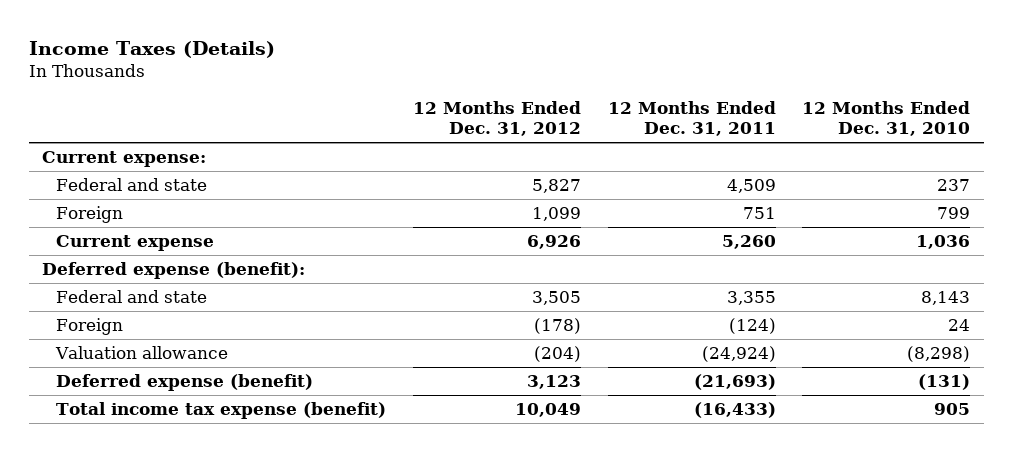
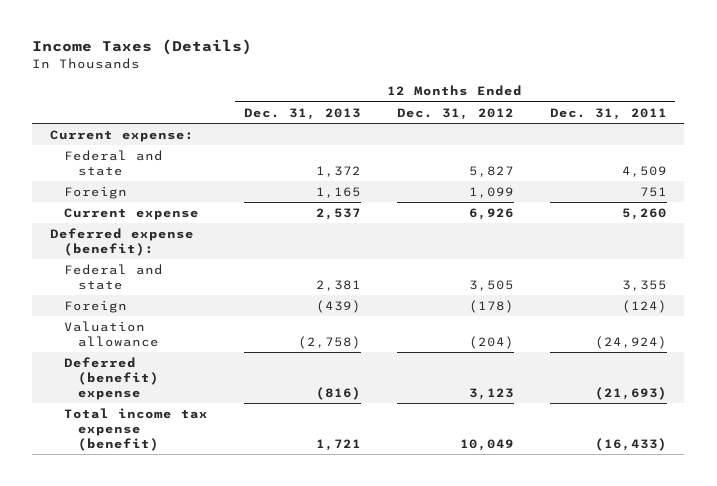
- | 12 Months Ended Dec. 31, 2012 | 12 Months Ended Dec. 31, 2011 | 12 Months Ended Dec. 31, 2010
+ | 12 Months Ended Dec. 31, 2013 | 12 Months Ended Dec. 31, 2012 | 12 Months Ended Dec. 31, 2011
- Deferred expense (benefit) | 3,123 | (21,693) | (131)
+ Deferred (benefit) expense | (816) | 3,123 | (21,693)

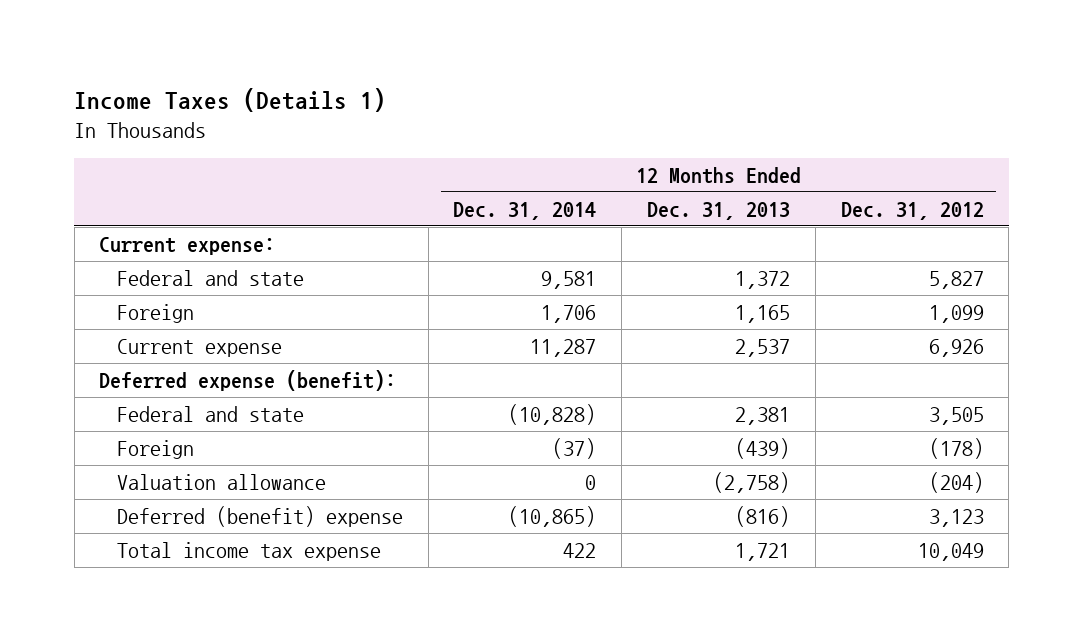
- Income Taxes (Details)
+ Income Taxes (Details 1)
- | 12 Months Ended Dec. 31, 2013 | 12 Months Ended Dec. 31, 2012 | 12 Months Ended Dec. 31, 2011
+ | 12 Months Ended Dec. 31, 2014 | 12 Months Ended Dec. 31, 2013 | 12 Months Ended Dec. 31, 2012
- Total income tax expense (benefit) | 1,721 | 10,049 | (16,433)
+ Total income tax expense | 422 | 1,721 | 10,049

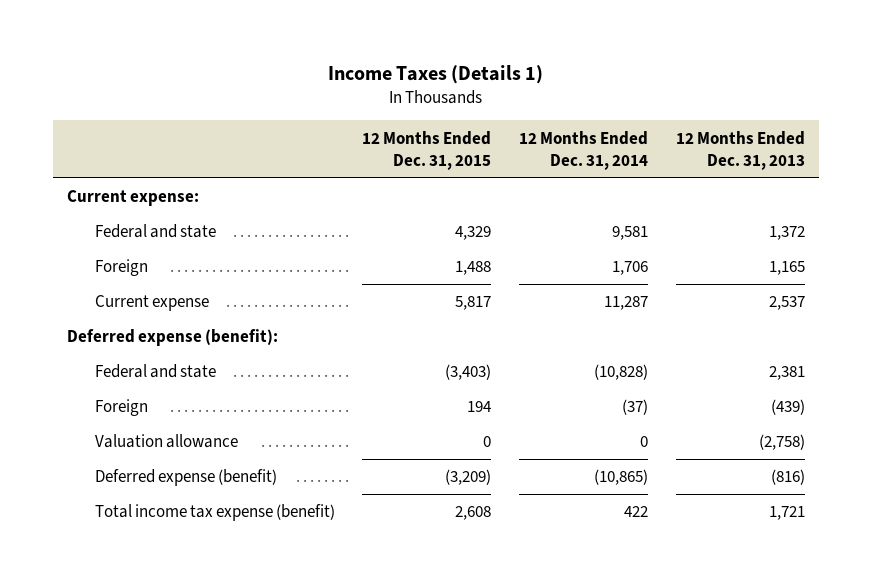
- | 12 Months Ended Dec. 31, 2014 | 12 Months Ended Dec. 31, 2013 | 12 Months Ended Dec. 31, 2012
+ | 12 Months Ended Dec. 31, 2015 | 12 Months Ended Dec. 31, 2014 | 12 Months Ended Dec. 31, 2013
- Deferred (benefit) expense | (10,865) | (816) | 3,123
- Total income tax expense | 422 | 1,721 | 10,049
+ Deferred expense (benefit) | (3,209) | (10,865) | (816)
+ Total income tax expense (benefit) | 2,608 | 422 | 1,721

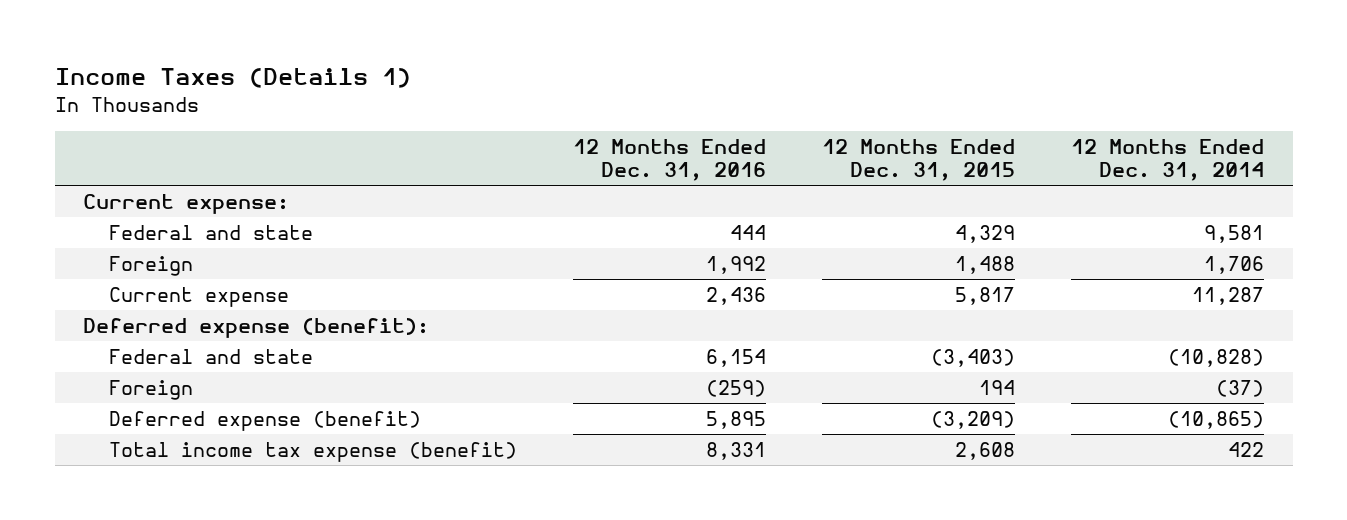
- | 12 Months Ended Dec. 31, 2015 | 12 Months Ended Dec. 31, 2014 | 12 Months Ended Dec. 31, 2013
+ | 12 Months Ended Dec. 31, 2016 | 12 Months Ended Dec. 31, 2015 | 12 Months Ended Dec. 31, 2014
- Valuation allowance | 0 | 0 | (2,758)

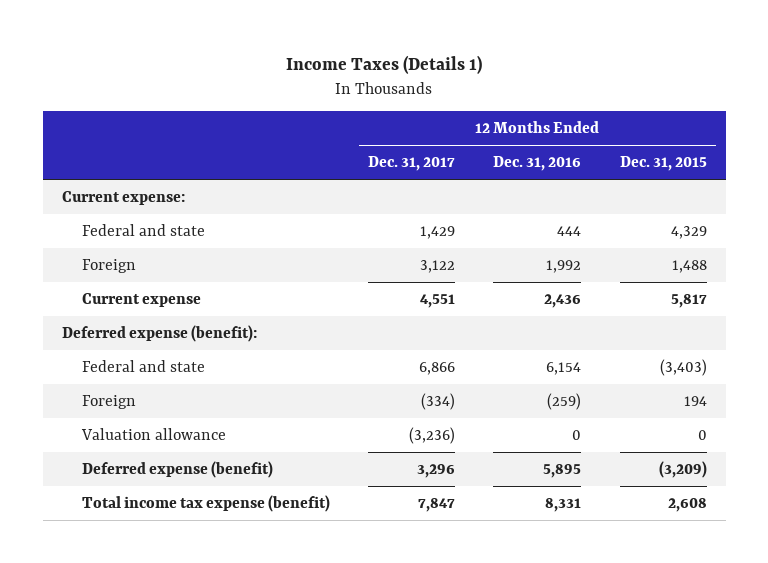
- | 12 Months Ended Dec. 31, 2016 | 12 Months Ended Dec. 31, 2015 | 12 Months Ended Dec. 31, 2014
+ | 12 Months Ended Dec. 31, 2017 | 12 Months Ended Dec. 31, 2016 | 12 Months Ended Dec. 31, 2015
+ Valuation allowance | (3,236) | 0 | 0

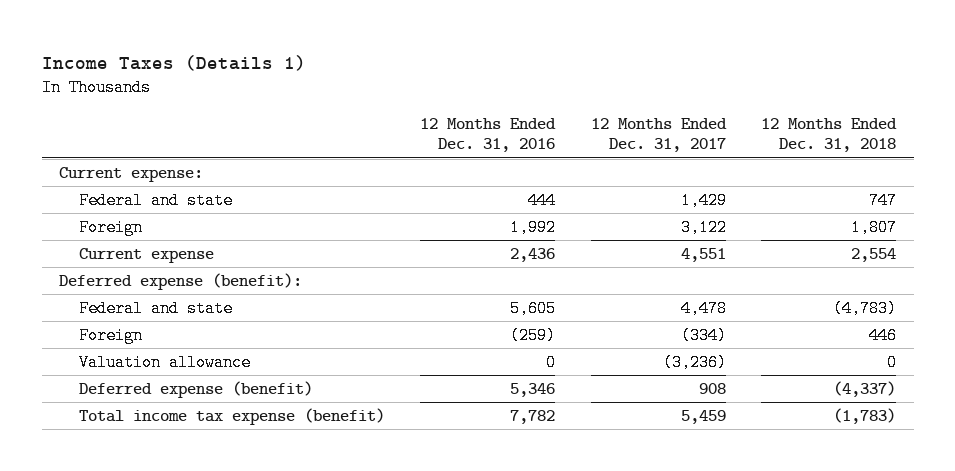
- | 12 Months Ended Dec. 31, 2017 | 12 Months Ended Dec. 31, 2016 | 12 Months Ended Dec. 31, 2015
+ | 12 Months Ended Dec. 31, 2016 | 12 Months Ended Dec. 31, 2017 | 12 Months Ended Dec. 31, 2018
- Federal and state | 6,866 | 6,154 | (3,403)
+ Federal and state | 5,605 | 4,478 | (4,783)
- Deferred expense (benefit) | 3,296 | 5,895 | (3,209)
- Total income tax expense (benefit) | 7,847 | 8,331 | 2,608
+ Deferred expense (benefit) | 5,346 | 908 | (4,337)
+ Total income tax expense (benefit) | 7,782 | 5,459 | (1,783)

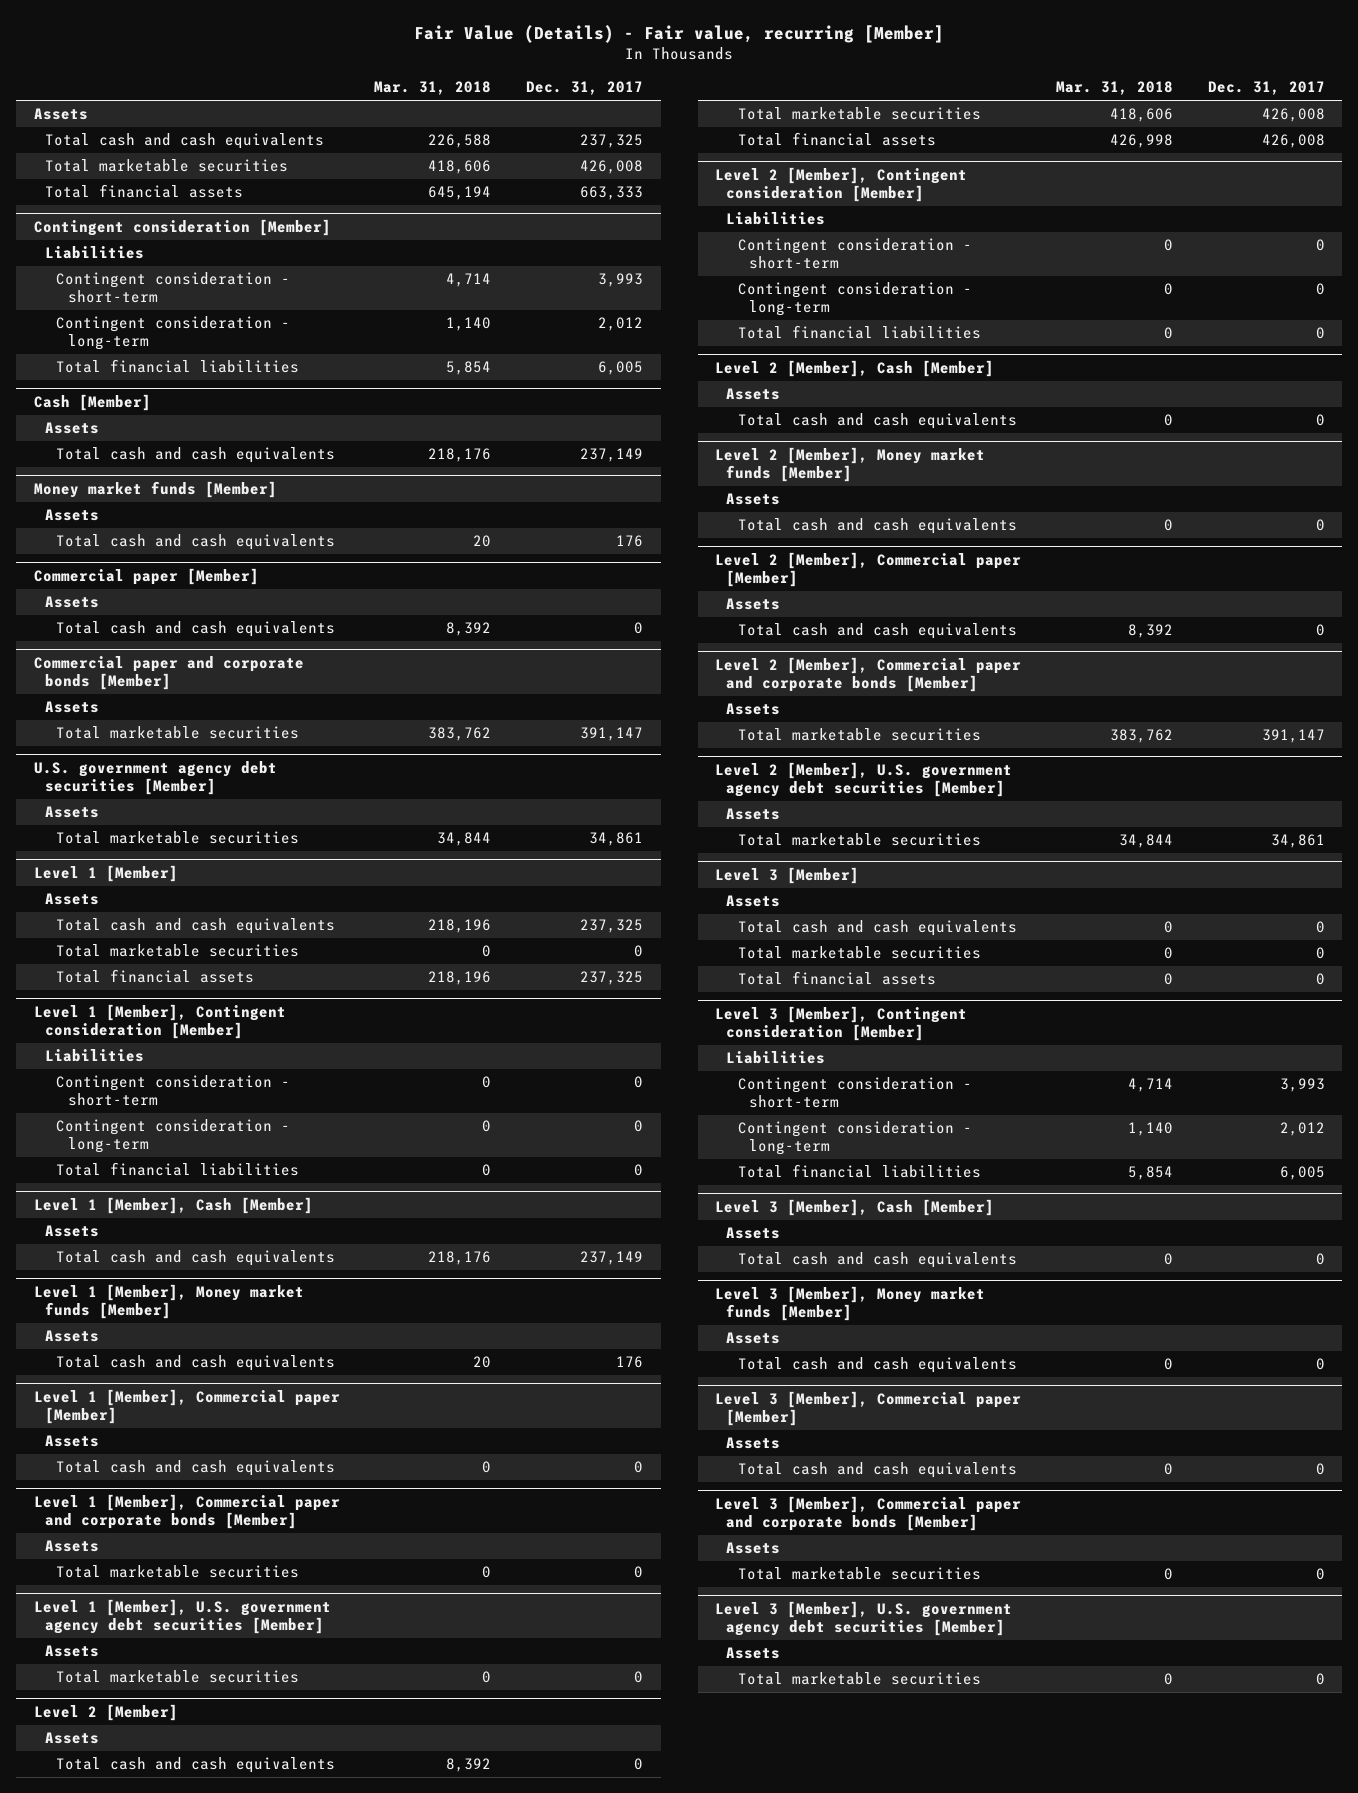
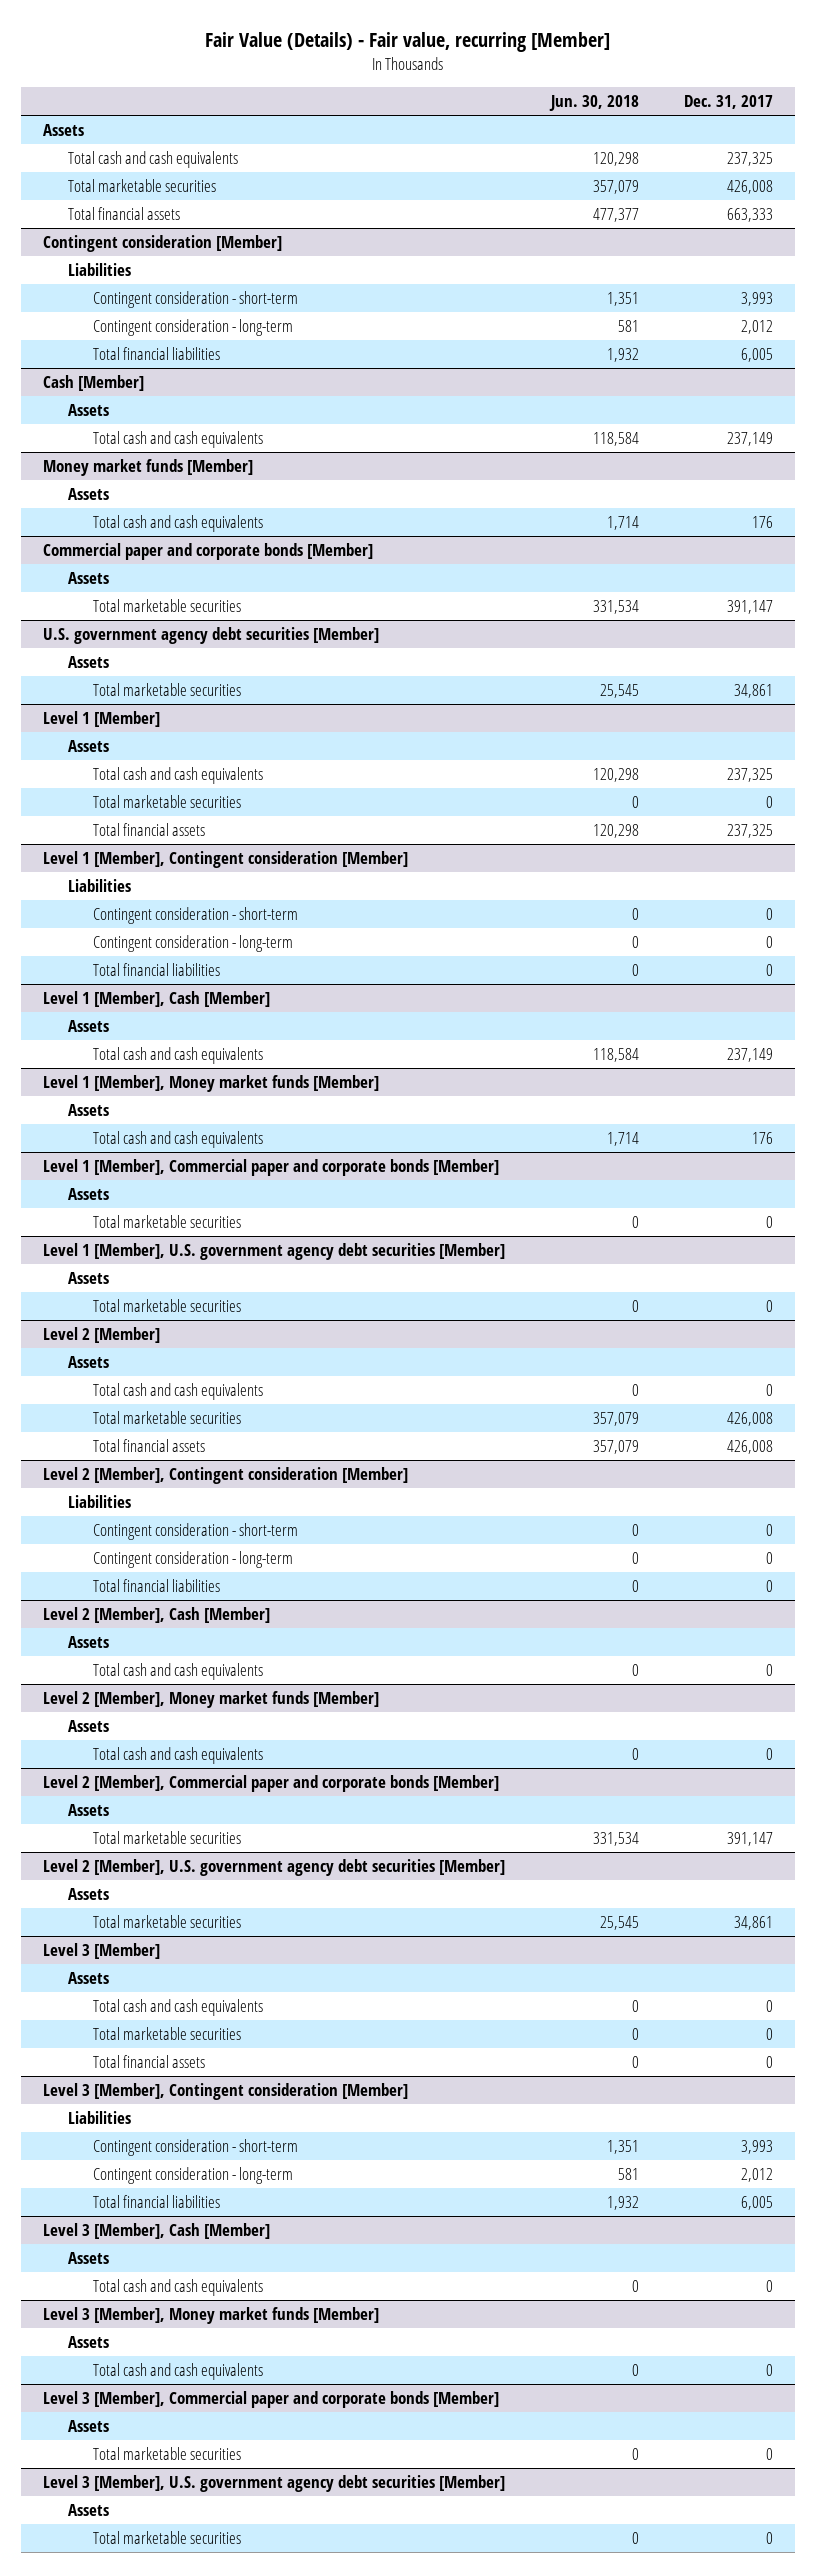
- | Mar. 31, 2018 | Dec. 31, 2017
+ | Jun. 30, 2018 | Dec. 31, 2017
- Commercial paper [Member]
- Assets
- Total cash and cash equivalents | 8,392 | 0
- Level 1 [Member], Commercial paper [Member]
- Assets
- Total cash and cash equivalents | 0 | 0
- Level 2 [Member], Commercial paper [Member]
- Assets
- Total cash and cash equivalents | 8,392 | 0
- Level 3 [Member], Commercial paper [Member]
- Assets
- Total cash and cash equivalents | 0 | 0

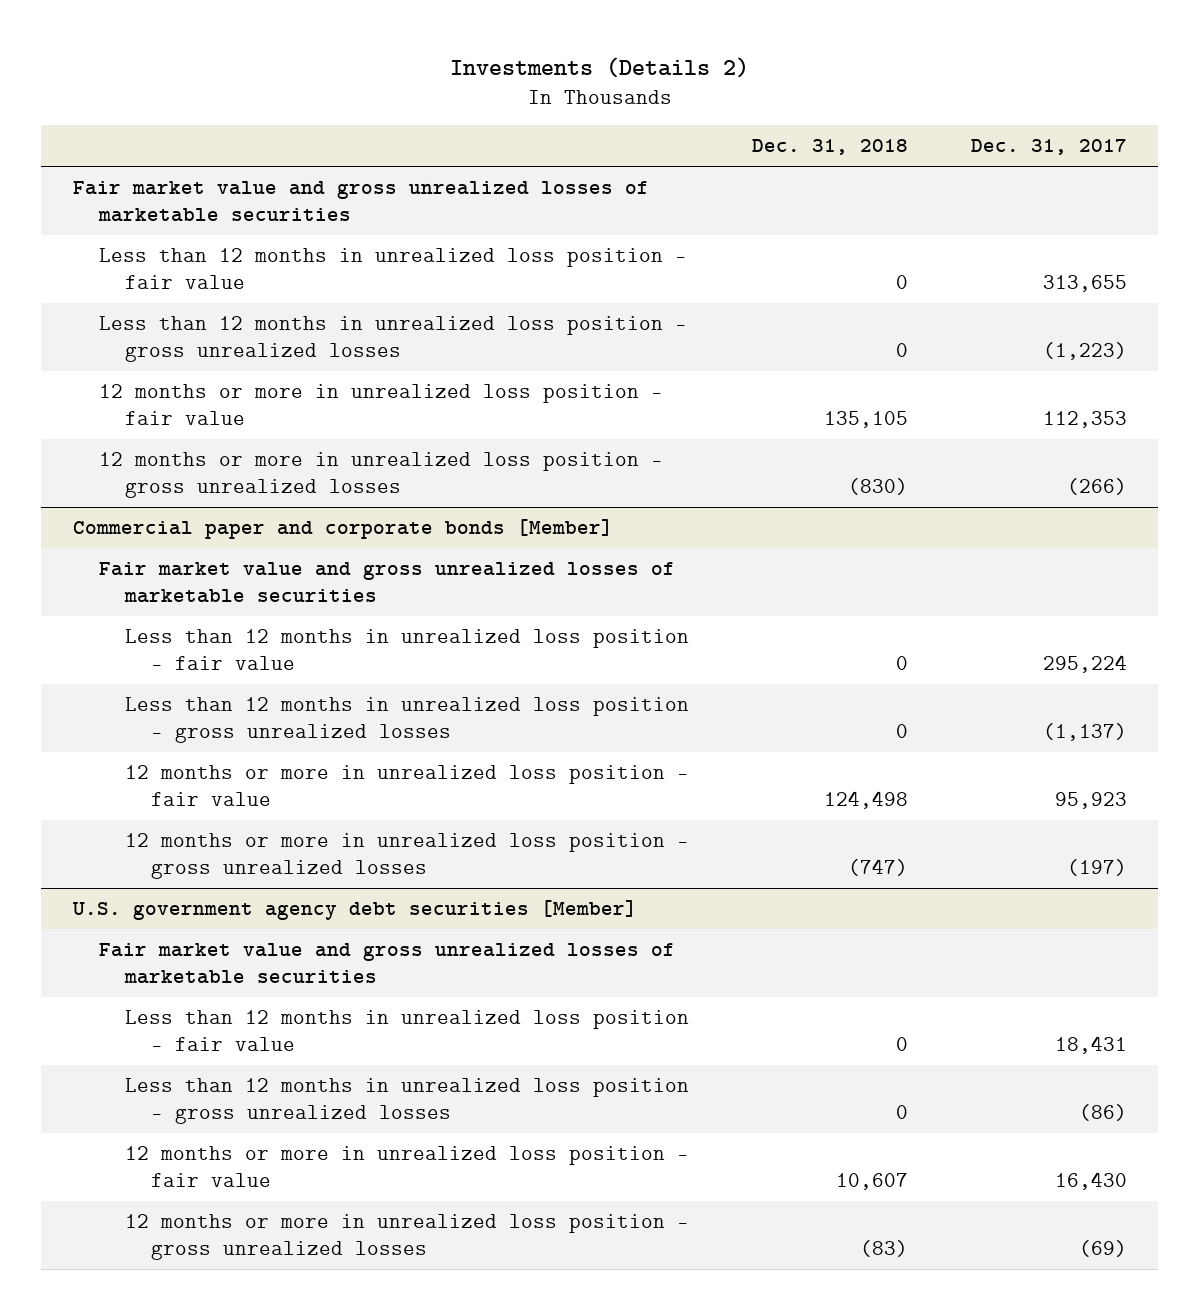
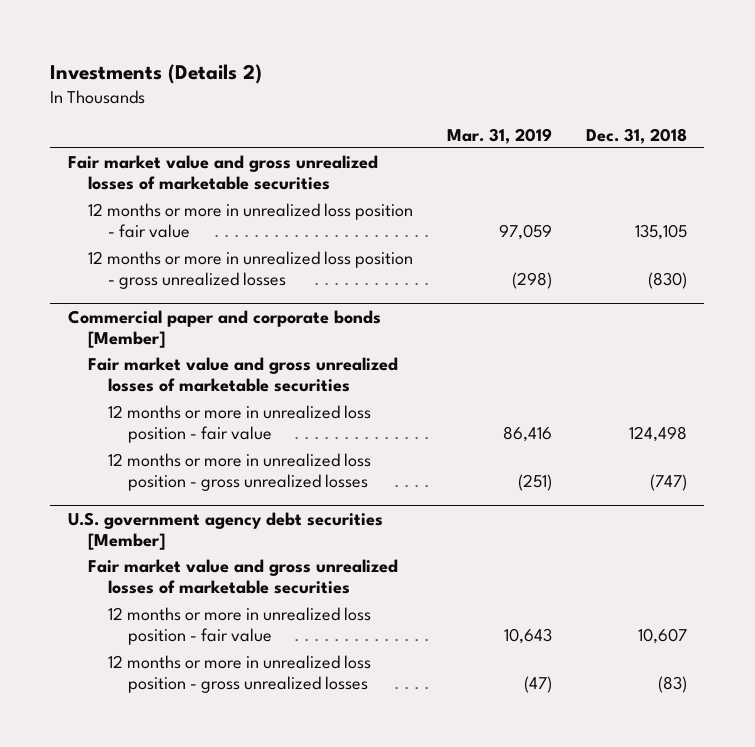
- | Dec. 31, 2018 | Dec. 31, 2017
+ | Mar. 31, 2019 | Dec. 31, 2018
- Less than 12 months in unrealized loss position - fair value | 0 | 313,655
- Less than 12 months in unrealized loss position - gross unrealized losses | 0 | (1,223)
@ Commercial paper and corporate bonds [Member]
- Less than 12 months in unrealized loss position - fair value | 0 | 295,224
- Less than 12 months in unrealized loss position - gross unrealized losses | 0 | (1,137)
@ U.S. government agency debt securities [Member]
- Less than 12 months in unrealized loss position - fair value | 0 | 18,431
- Less than 12 months in unrealized loss position - gross unrealized losses | 0 | (86)

